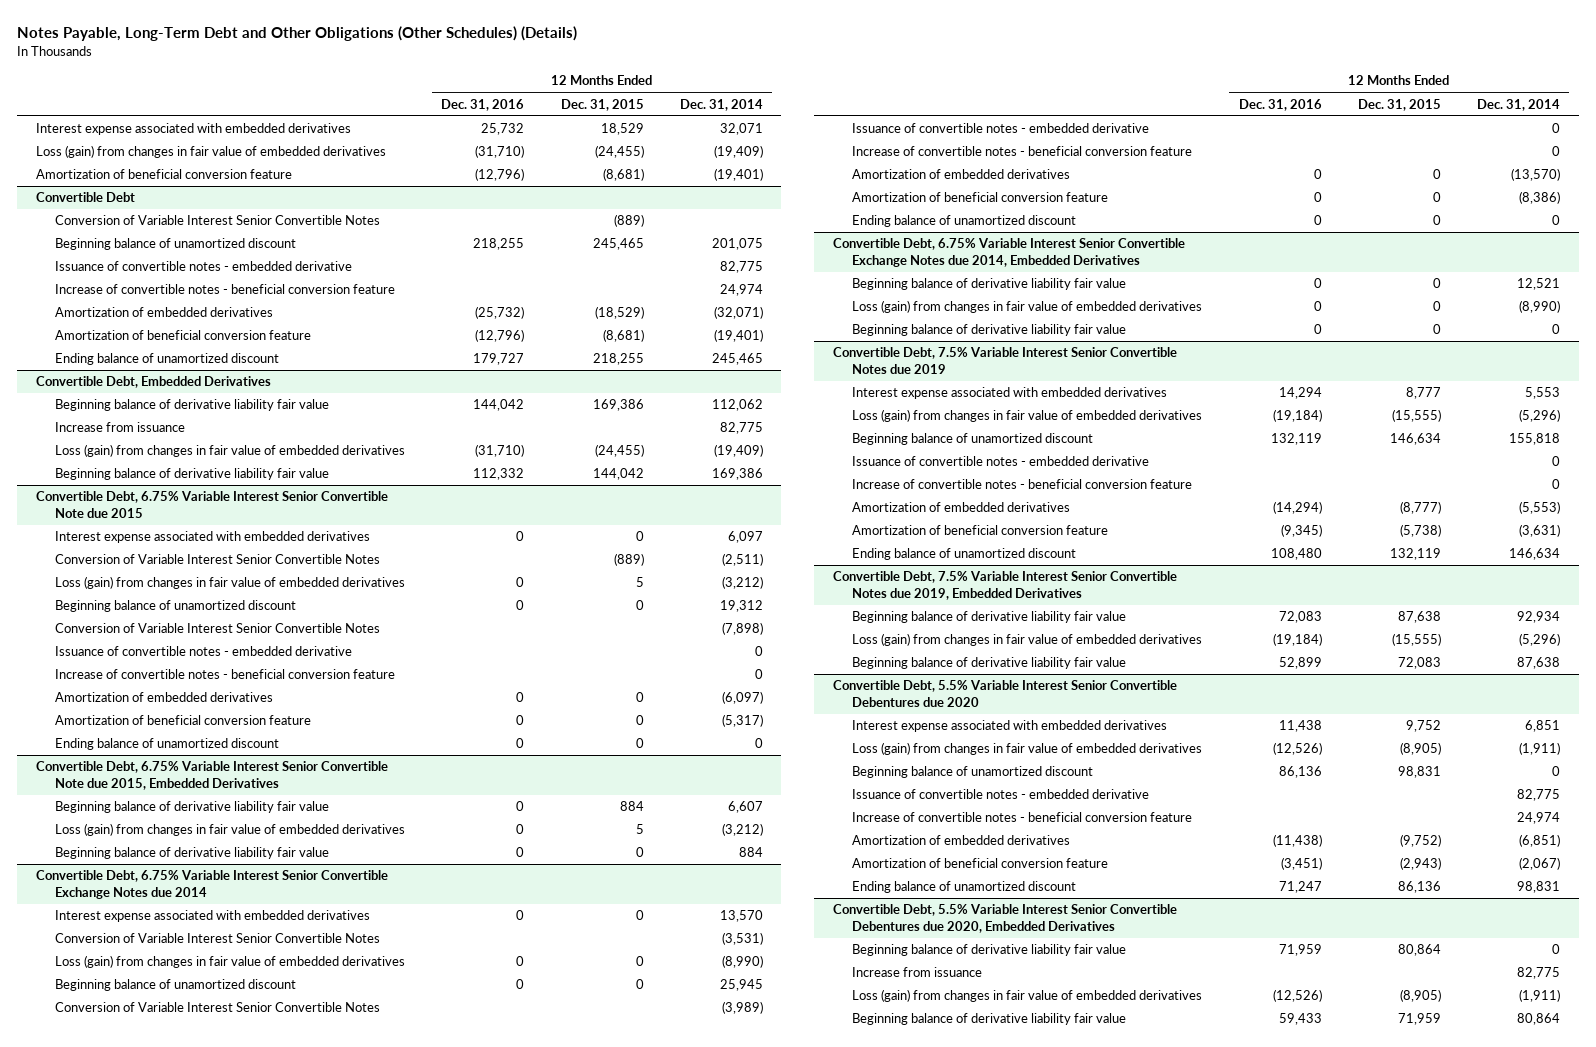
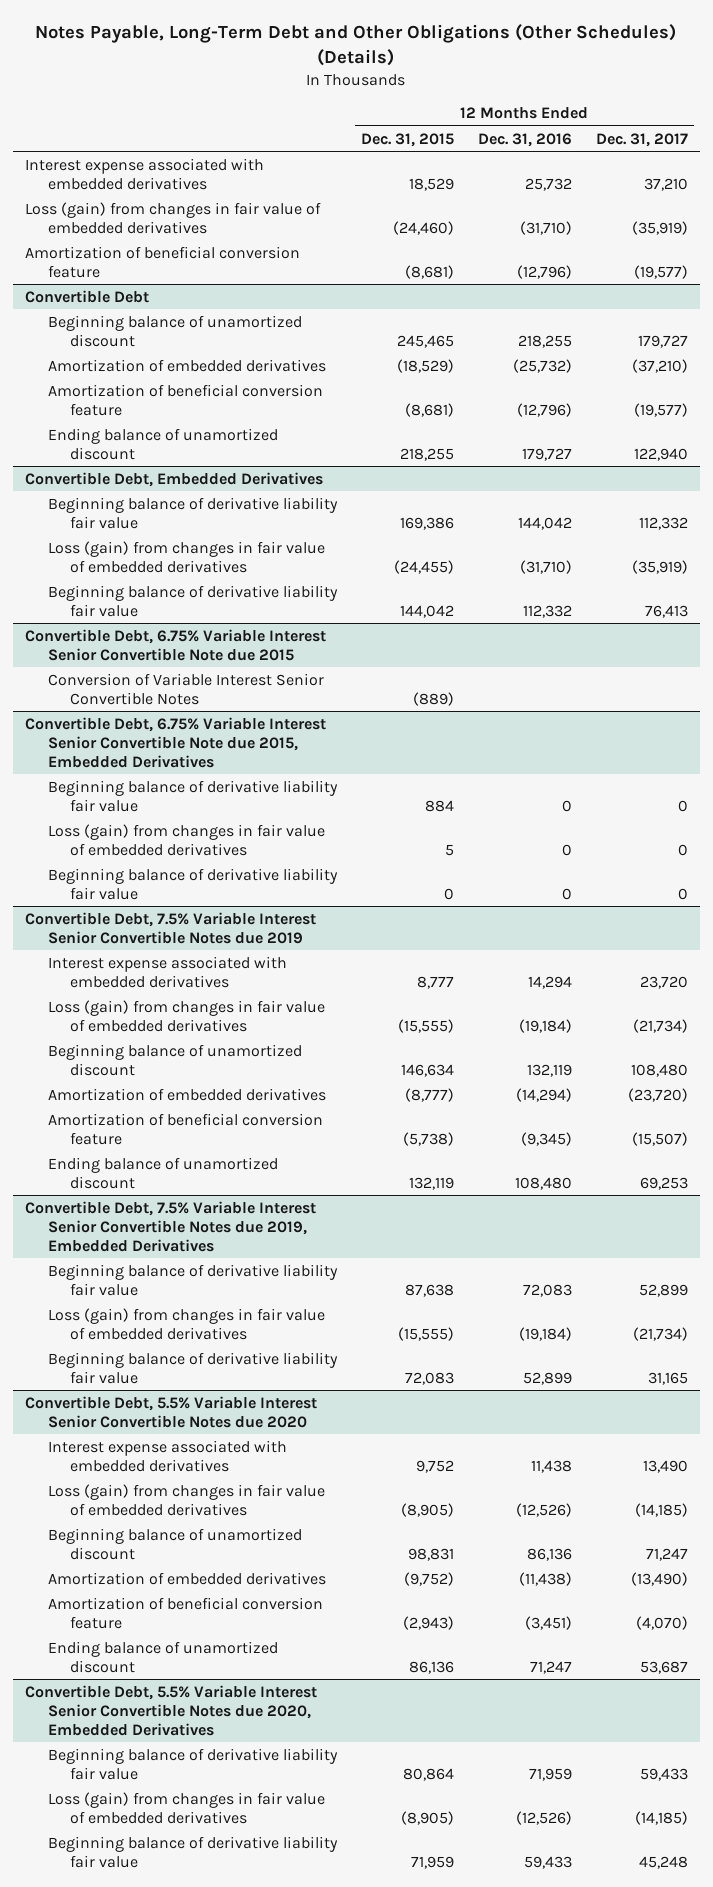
- | 12 Months Ended Dec. 31, 2016 | 12 Months Ended Dec. 31, 2015 | 12 Months Ended Dec. 31, 2014
+ | 12 Months Ended Dec. 31, 2015 | 12 Months Ended Dec. 31, 2016 | 12 Months Ended Dec. 31, 2017
- Loss (gain) from changes in fair value of embedded derivatives | (31,710) | (24,455) | (19,409)
+ Loss (gain) from changes in fair value of embedded derivatives | (24,460) | (31,710) | (35,919)
@ Convertible Debt
- Conversion of Variable Interest Senior Convertible Notes | | (889) |
- Issuance of convertible notes - embedded derivative | | | 82,775
- Increase of convertible notes - beneficial conversion feature | | | 24,974
@ Convertible Debt, Embedded Derivatives
- Increase from issuance | | | 82,775
@ Convertible Debt, 6.75% Variable Interest Senior Convertible Note due 2015
- Interest expense associated with embedded derivatives | 0 | 0 | 6,097
- Loss (gain) from changes in fair value of embedded derivatives | 0 | 5 | (3,212)
- Beginning balance of unamortized discount | 0 | 0 | 19,312
- Conversion of Variable Interest Senior Convertible Notes | | | (7,898)
- Issuance of convertible notes - embedded derivative | | | 0
- Increase of convertible notes - beneficial conversion feature | | | 0
- Amortization of embedded derivatives | 0 | 0 | (6,097)
- Amortization of beneficial conversion feature | 0 | 0 | (5,317)
- Ending balance of unamortized discount | 0 | 0 | 0
- Convertible Debt, 6.75% Variable Interest Senior Convertible Exchange Notes due 2014
- Interest expense associated with embedded derivatives | 0 | 0 | 13,570
- Conversion of Variable Interest Senior Convertible Notes | | | (3,531)
- Loss (gain) from changes in fair value of embedded derivatives | 0 | 0 | (8,990)
- Beginning balance of unamortized discount | 0 | 0 | 25,945
- Conversion of Variable Interest Senior Convertible Notes | | | (3,989)
- Issuance of convertible notes - embedded derivative | | | 0
- Increase of convertible notes - beneficial conversion feature | | | 0
- Amortization of embedded derivatives | 0 | 0 | (13,570)
- Amortization of beneficial conversion feature | 0 | 0 | (8,386)
- Ending balance of unamortized discount | 0 | 0 | 0
- Convertible Debt, 6.75% Variable Interest Senior Convertible Exchange Notes due 2014, Embedded Derivatives
- Beginning balance of derivative liability fair value | 0 | 0 | 12,521
- Loss (gain) from changes in fair value of embedded derivatives | 0 | 0 | (8,990)
- Beginning balance of derivative liability fair value | 0 | 0 | 0
@ Convertible Debt, 7.5% Variable Interest Senior Convertible Notes due 2019
- Issuance of convertible notes - embedded derivative | | | 0
- Increase of convertible notes - beneficial conversion feature | | | 0
- Convertible Debt, 5.5% Variable Interest Senior Convertible Debentures due 2020
+ Convertible Debt, 5.5% Variable Interest Senior Convertible Notes due 2020
- Issuance of convertible notes - embedded derivative | | | 82,775
- Increase of convertible notes - beneficial conversion feature | | | 24,974
- Convertible Debt, 5.5% Variable Interest Senior Convertible Debentures due 2020, Embedded Derivatives
+ Convertible Debt, 5.5% Variable Interest Senior Convertible Notes due 2020, Embedded Derivatives
- Increase from issuance | | | 82,775

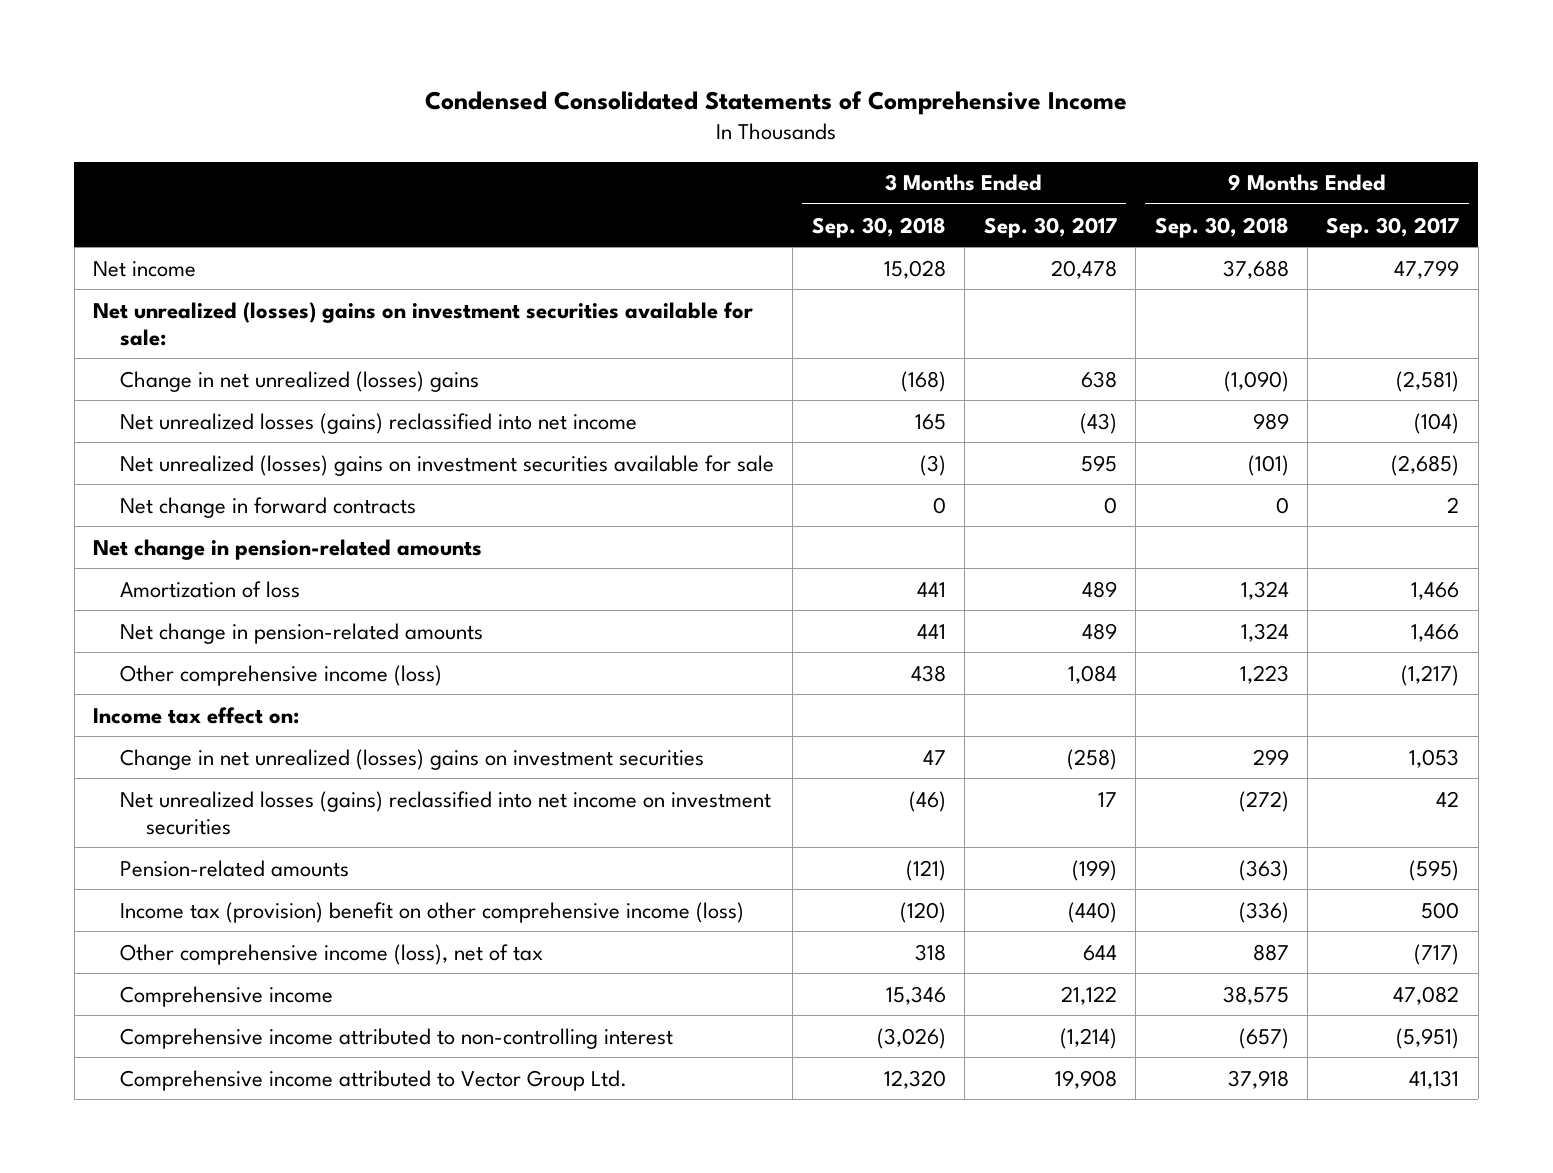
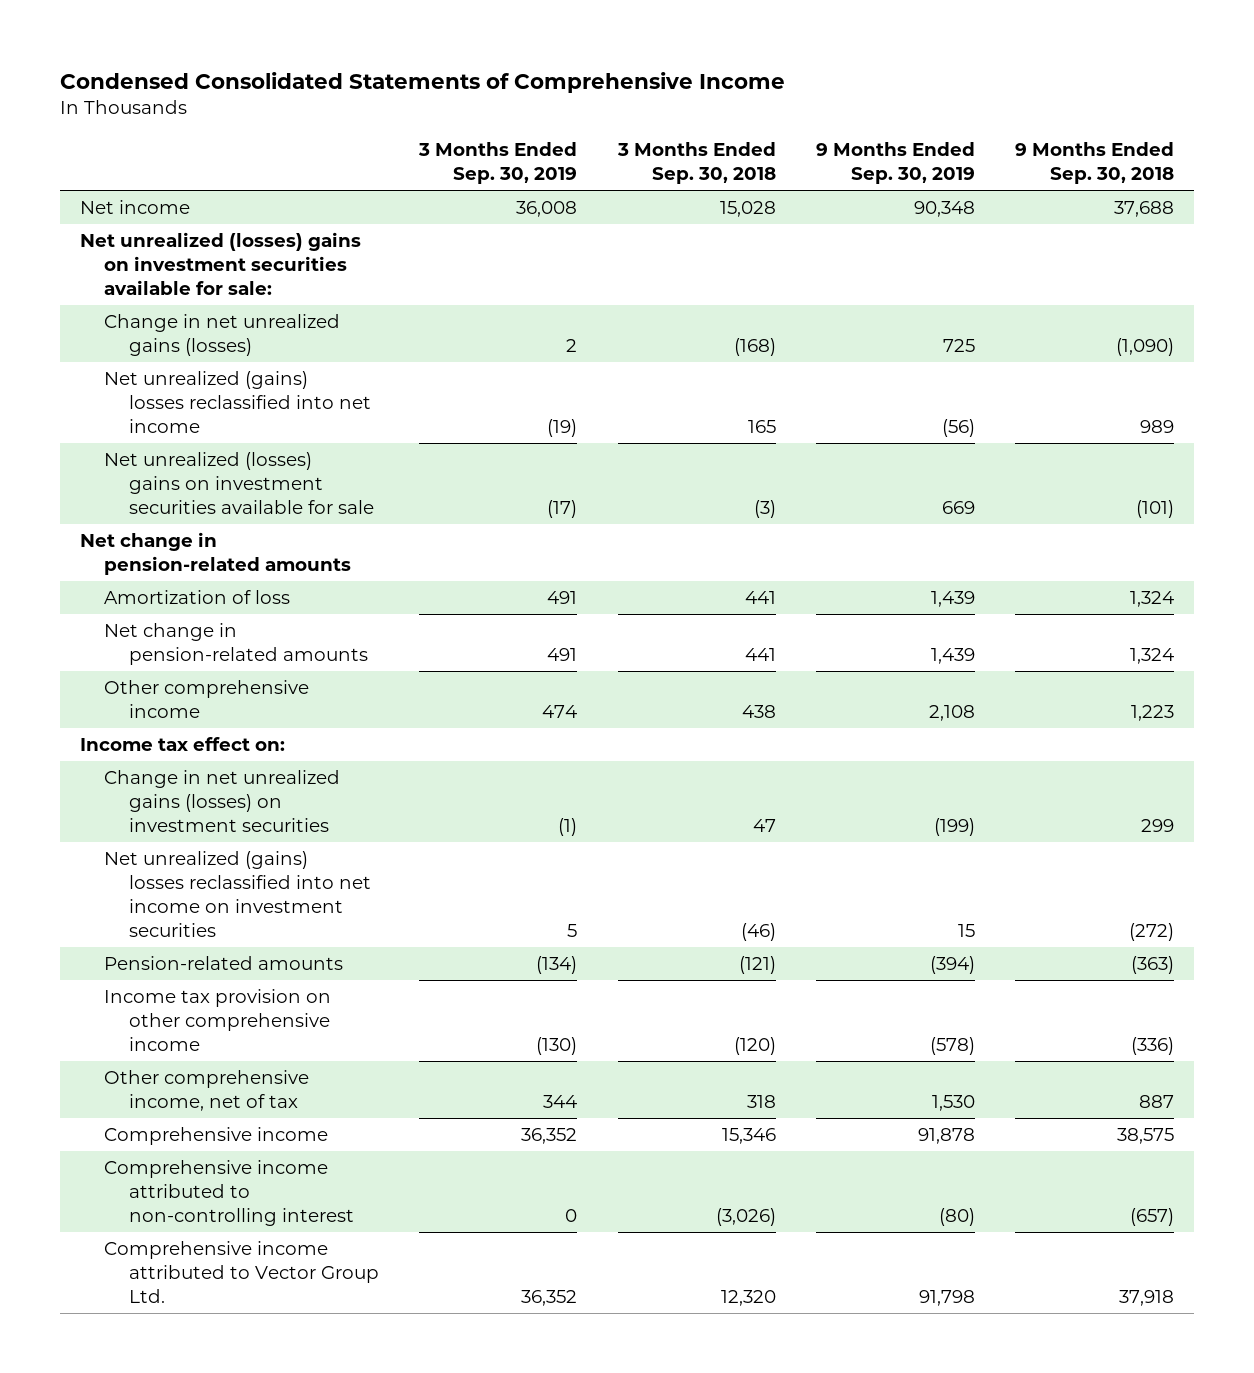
- | 3 Months Ended Sep. 30, 2018 | 3 Months Ended Sep. 30, 2017 | 9 Months Ended Sep. 30, 2018 | 9 Months Ended Sep. 30, 2017
+ | 3 Months Ended Sep. 30, 2019 | 3 Months Ended Sep. 30, 2018 | 9 Months Ended Sep. 30, 2019 | 9 Months Ended Sep. 30, 2018
- Change in net unrealized (losses) gains | (168) | 638 | (1,090) | (2,581)
- Net unrealized losses (gains) reclassified into net income | 165 | (43) | 989 | (104)
+ Change in net unrealized gains (losses) | 2 | (168) | 725 | (1,090)
+ Net unrealized (gains) losses reclassified into net income | (19) | 165 | (56) | 989
- Net change in forward contracts | 0 | 0 | 0 | 2
- Other comprehensive income (loss) | 438 | 1,084 | 1,223 | (1,217)
+ Other comprehensive income | 474 | 438 | 2,108 | 1,223
- Change in net unrealized (losses) gains on investment securities | 47 | (258) | 299 | 1,053
- Net unrealized losses (gains) reclassified into net income on investment securities | (46) | 17 | (272) | 42
+ Change in net unrealized gains (losses) on investment securities | (1) | 47 | (199) | 299
+ Net unrealized (gains) losses reclassified into net income on investment securities | 5 | (46) | 15 | (272)
- Income tax (provision) benefit on other comprehensive income (loss) | (120) | (440) | (336) | 500
- Other comprehensive income (loss), net of tax | 318 | 644 | 887 | (717)
+ Income tax provision on other comprehensive income | (130) | (120) | (578) | (336)
+ Other comprehensive income, net of tax | 344 | 318 | 1,530 | 887

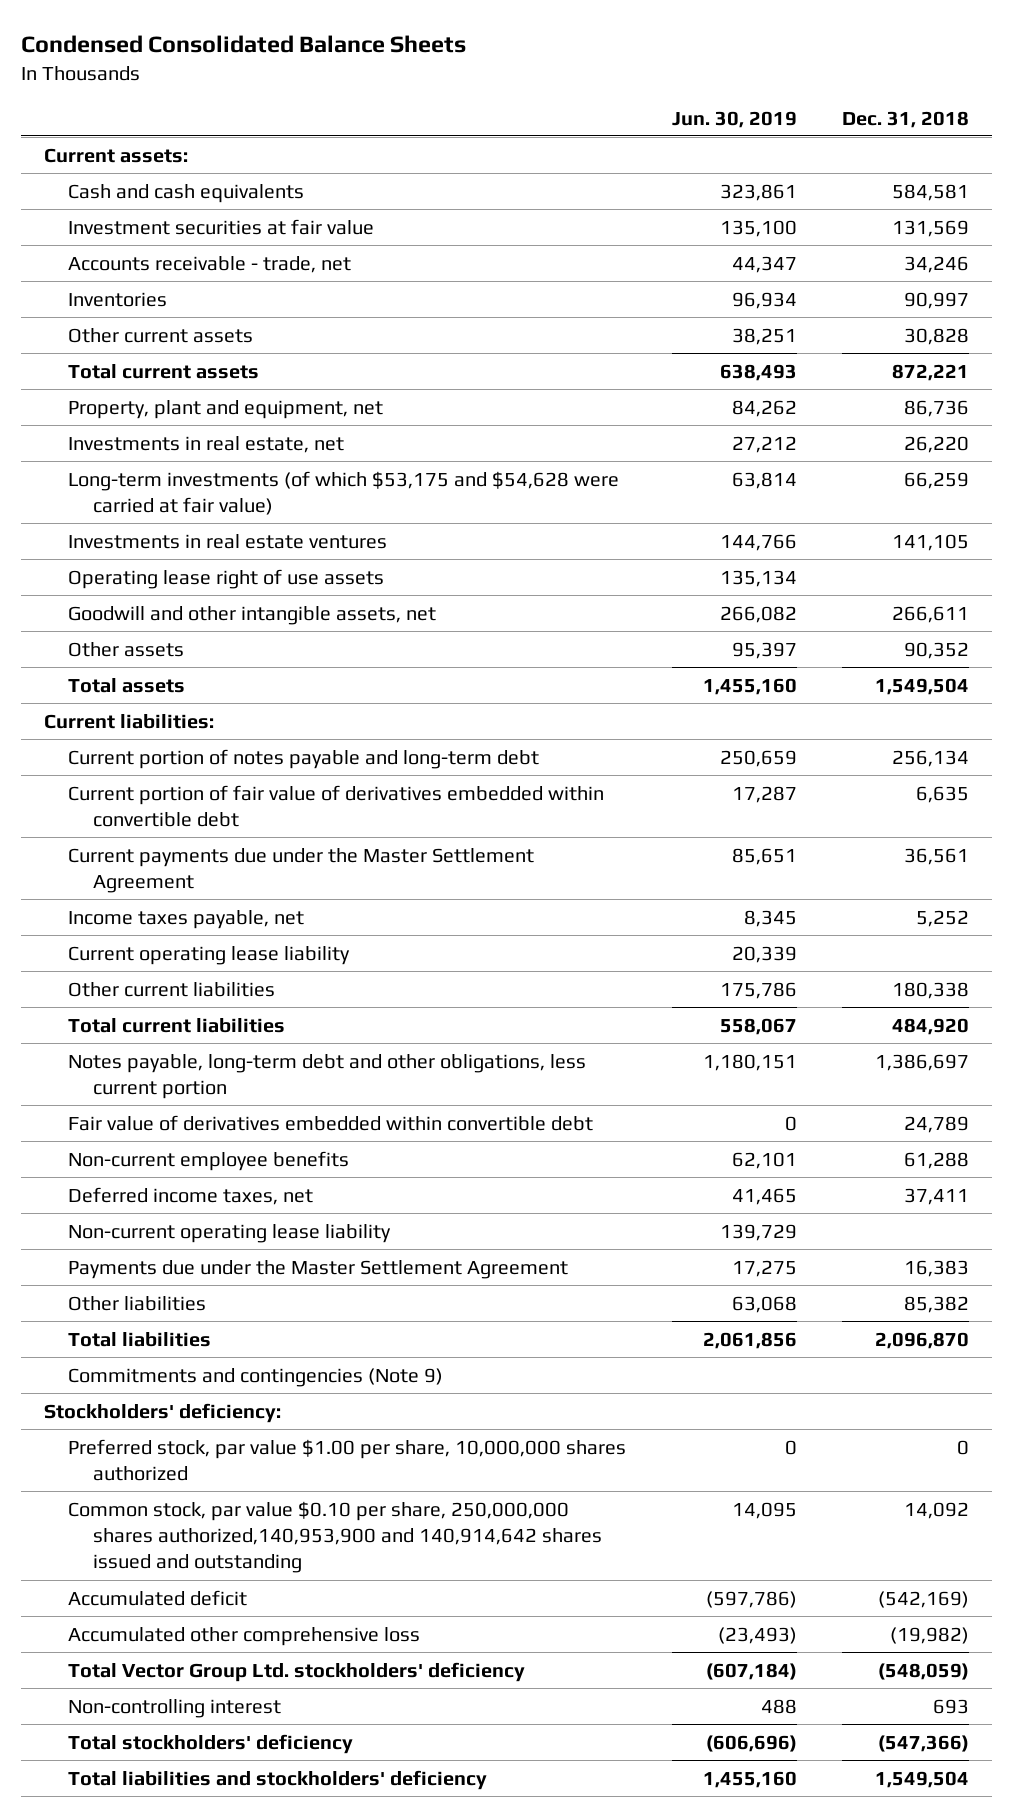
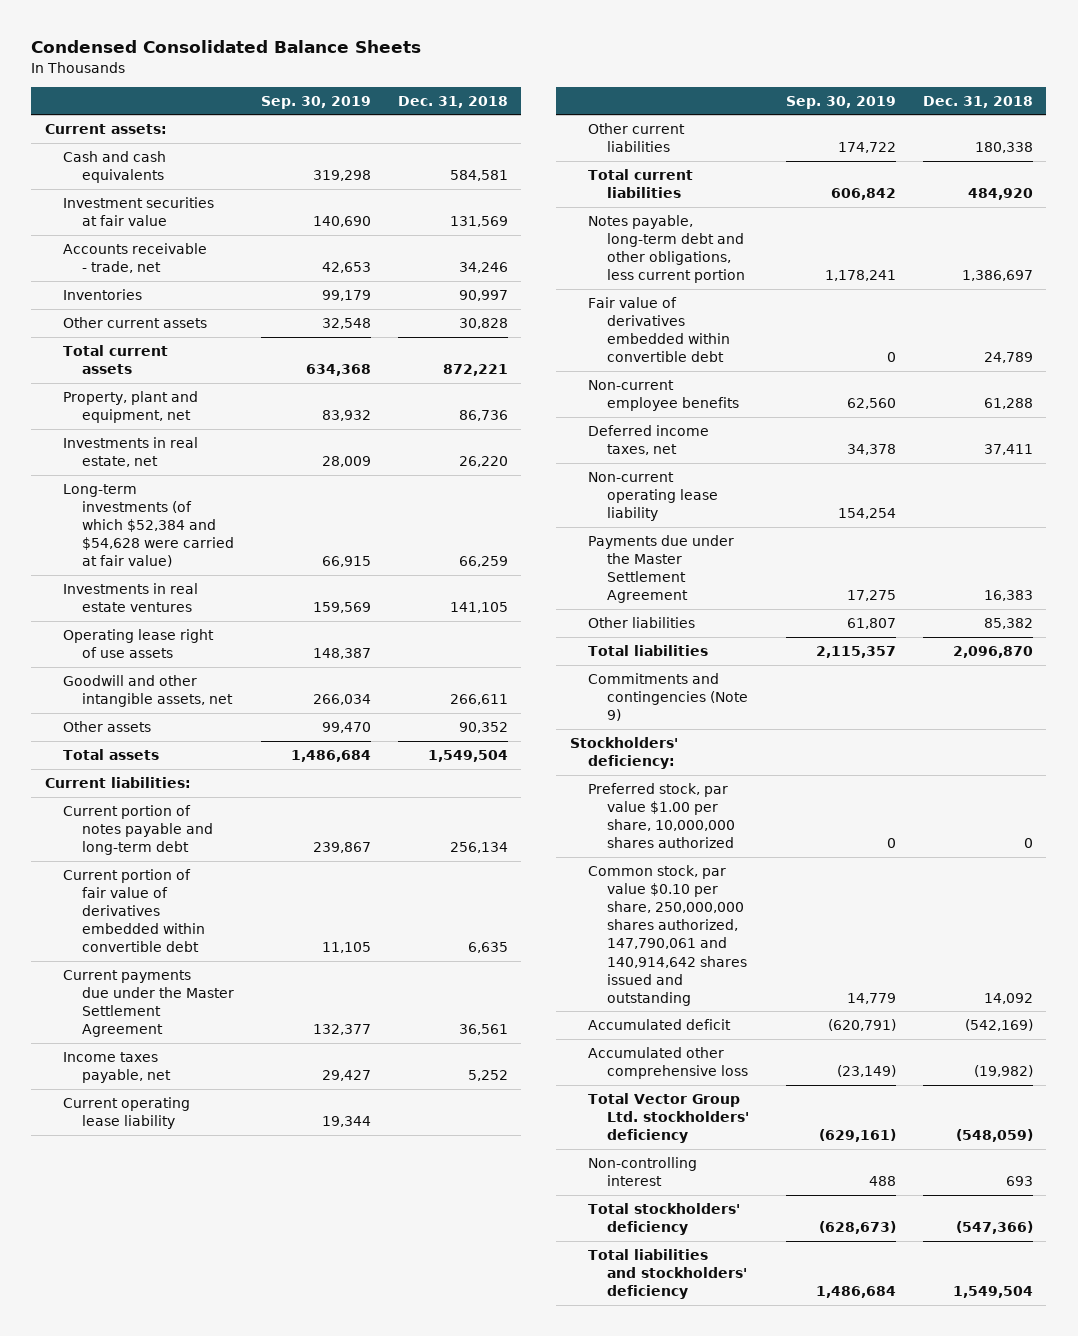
- | Jun. 30, 2019 | Dec. 31, 2018
+ | Sep. 30, 2019 | Dec. 31, 2018
- Long-term investments (of which $53,175 and $54,628 were carried at fair value) | 63,814 | 66,259
+ Long-term investments (of which $52,384 and $54,628 were carried at fair value) | 66,915 | 66,259
- Common stock, par value $0.10 per share, 250,000,000 shares authorized,140,953,900 and 140,914,642 shares issued and outstanding | 14,095 | 14,092
+ Common stock, par value $0.10 per share, 250,000,000 shares authorized, 147,790,061 and 140,914,642 shares issued and outstanding | 14,779 | 14,092

